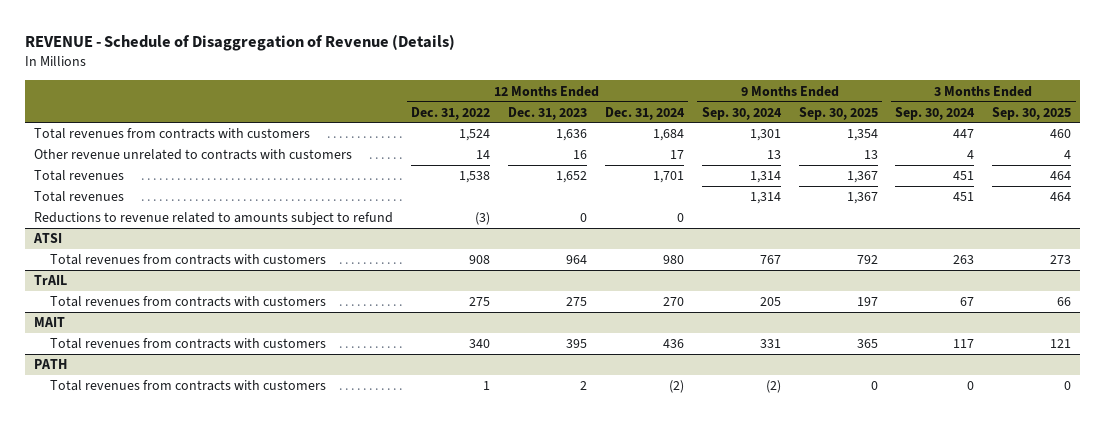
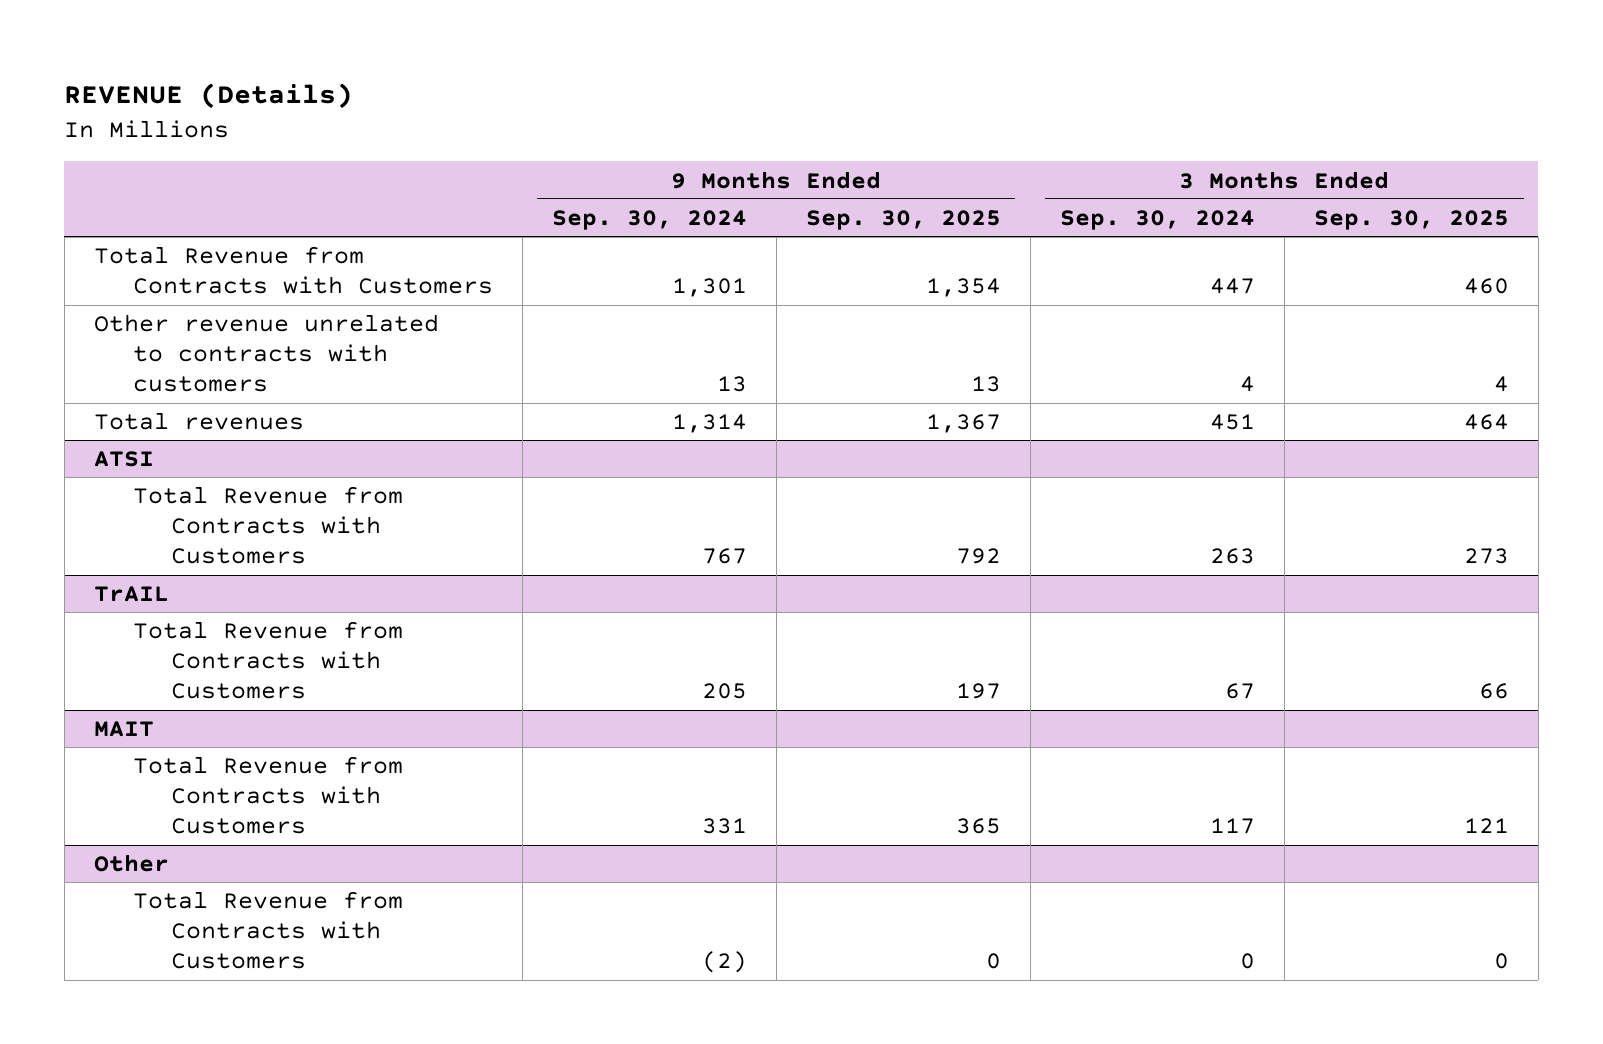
- REVENUE - Schedule of Disaggregation of Revenue (Details)
+ REVENUE (Details)
- | 12 Months Ended Dec. 31, 2022 | 12 Months Ended Dec. 31, 2023 | 12 Months Ended Dec. 31, 2024 | 9 Months Ended Sep. 30, 2024 | 9 Months Ended Sep. 30, 2025 | 3 Months Ended Sep. 30, 2024 | 3 Months Ended Sep. 30, 2025
+ | 9 Months Ended Sep. 30, 2024 | 9 Months Ended Sep. 30, 2025 | 3 Months Ended Sep. 30, 2024 | 3 Months Ended Sep. 30, 2025
- Total revenues from contracts with customers | 1,524 | 1,636 | 1,684 | 1,301 | 1,354 | 447 | 460
+ Total Revenue from Contracts with Customers | 1,301 | 1,354 | 447 | 460
- Total revenues | | | | 1,314 | 1,367 | 451 | 464
- Reductions to revenue related to amounts subject to refund | (3) | 0 | 0 | | | |
@ ATSI
- Total revenues from contracts with customers | 908 | 964 | 980 | 767 | 792 | 263 | 273
+ Total Revenue from Contracts with Customers | 767 | 792 | 263 | 273
@ TrAIL
- Total revenues from contracts with customers | 275 | 275 | 270 | 205 | 197 | 67 | 66
+ Total Revenue from Contracts with Customers | 205 | 197 | 67 | 66
@ MAIT
- Total revenues from contracts with customers | 340 | 395 | 436 | 331 | 365 | 117 | 121
- PATH
- Total revenues from contracts with customers | 1 | 2 | (2) | (2) | 0 | 0 | 0
@ MAIT
+ Total Revenue from Contracts with Customers | 331 | 365 | 117 | 121
+ Other
+ Total Revenue from Contracts with Customers | (2) | 0 | 0 | 0

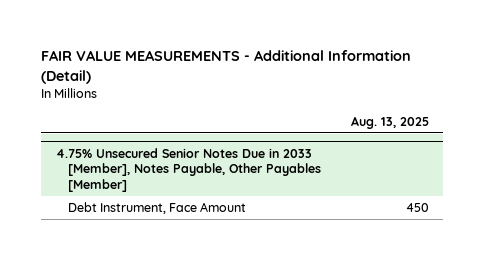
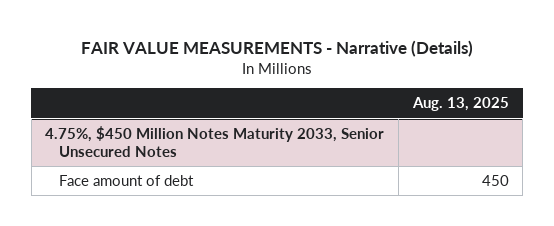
- FAIR VALUE MEASUREMENTS - Additional Information (Detail)
+ FAIR VALUE MEASUREMENTS - Narrative (Details)
- 4.75% Unsecured Senior Notes Due in 2033 [Member], Notes Payable, Other Payables [Member]
- Debt Instrument, Face Amount | 450
+ 4.75%, $450 Million Notes Maturity 2033, Senior Unsecured Notes
+ Face amount of debt | 450

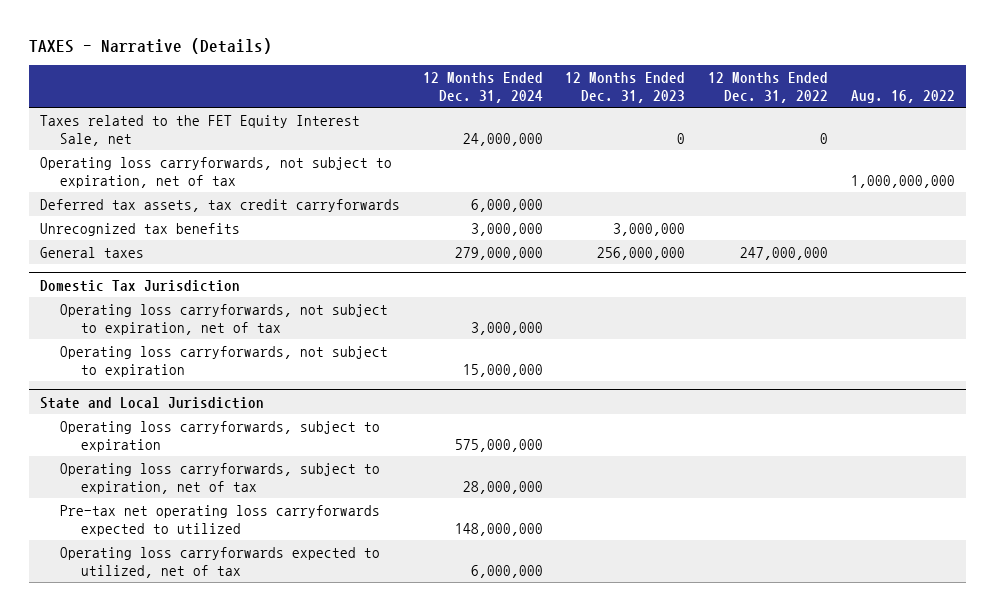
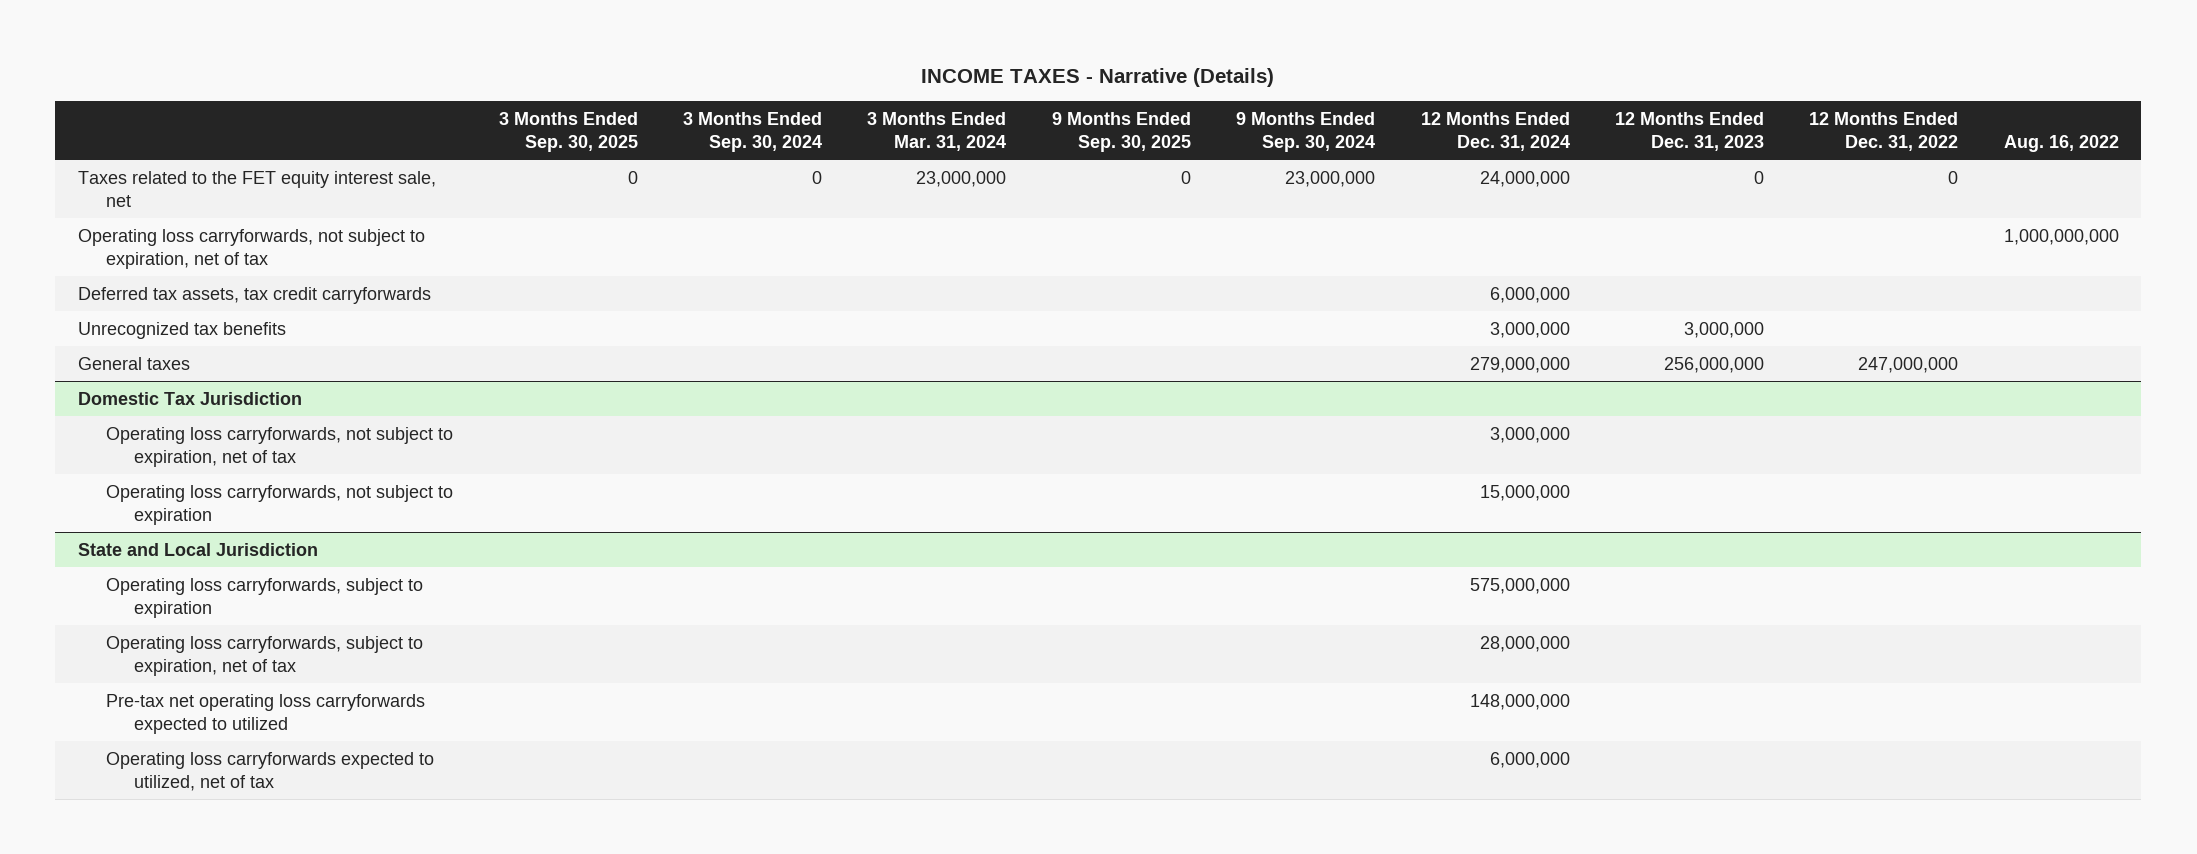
- TAXES - Narrative (Details)
+ INCOME TAXES - Narrative (Details)
- | 12 Months Ended Dec. 31, 2024 | 12 Months Ended Dec. 31, 2023 | 12 Months Ended Dec. 31, 2022 | Aug. 16, 2022
+ | 3 Months Ended Sep. 30, 2025 | 3 Months Ended Sep. 30, 2024 | 3 Months Ended Mar. 31, 2024 | 9 Months Ended Sep. 30, 2025 | 9 Months Ended Sep. 30, 2024 | 12 Months Ended Dec. 31, 2024 | 12 Months Ended Dec. 31, 2023 | 12 Months Ended Dec. 31, 2022 | Aug. 16, 2022
- Taxes related to the FET Equity Interest Sale, net | 24,000,000 | 0 | 0 |
+ Taxes related to the FET equity interest sale, net | 0 | 0 | 23,000,000 | 0 | 23,000,000 | 24,000,000 | 0 | 0 |

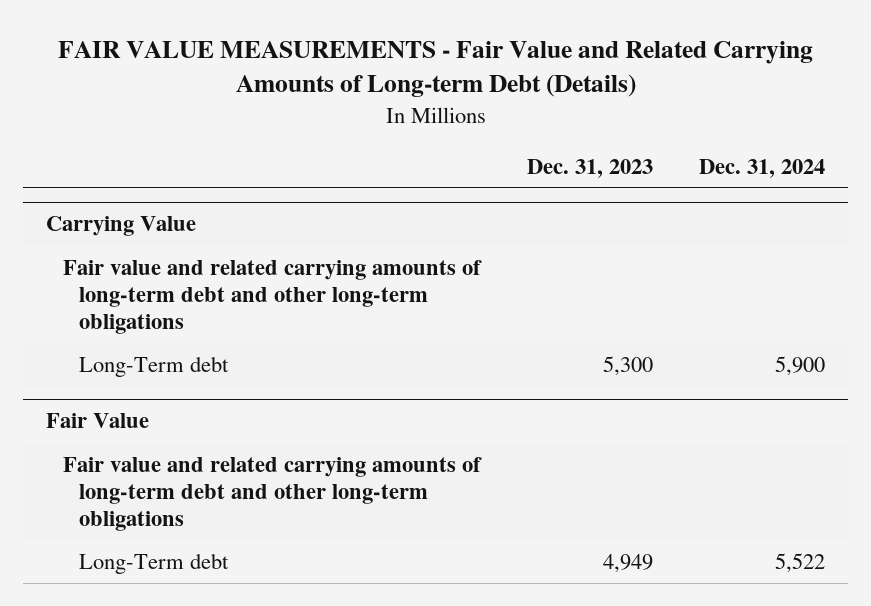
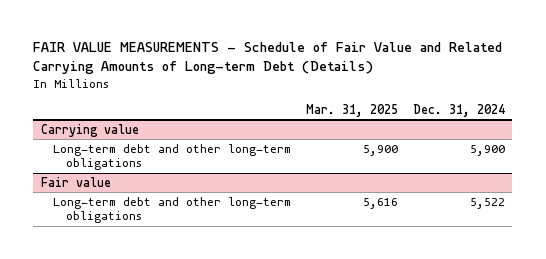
- FAIR VALUE MEASUREMENTS - Fair Value and Related Carrying Amounts of Long-term Debt (Details)
+ FAIR VALUE MEASUREMENTS - Schedule of Fair Value and Related Carrying Amounts of Long-term Debt (Details)
- | Dec. 31, 2023 | Dec. 31, 2024
+ | Mar. 31, 2025 | Dec. 31, 2024
- Carrying Value
- Fair value and related carrying amounts of long-term debt and other long-term obligations
- Long-Term debt | 5,300 | 5,900
- Fair Value
- Fair value and related carrying amounts of long-term debt and other long-term obligations
- Long-Term debt | 4,949 | 5,522
+ Carrying value
+ Long-term debt and other long-term obligations | 5,900 | 5,900
+ Fair value
+ Long-term debt and other long-term obligations | 5,616 | 5,522

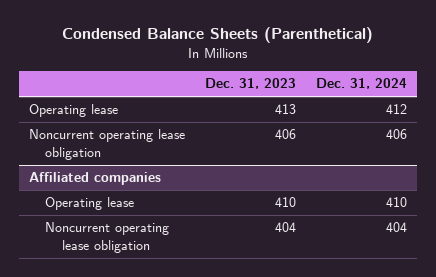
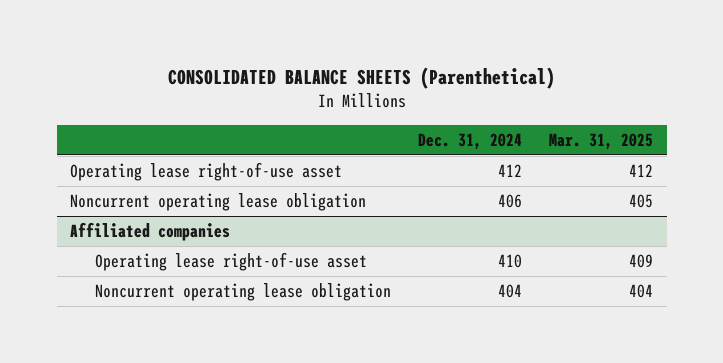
- Condensed Balance Sheets (Parenthetical)
+ CONSOLIDATED BALANCE SHEETS (Parenthetical)
- | Dec. 31, 2023 | Dec. 31, 2024
+ | Dec. 31, 2024 | Mar. 31, 2025
- Operating lease | 413 | 412
+ Operating lease right-of-use asset | 412 | 412
@ Affiliated companies
- Operating lease | 410 | 410
+ Operating lease right-of-use asset | 410 | 409

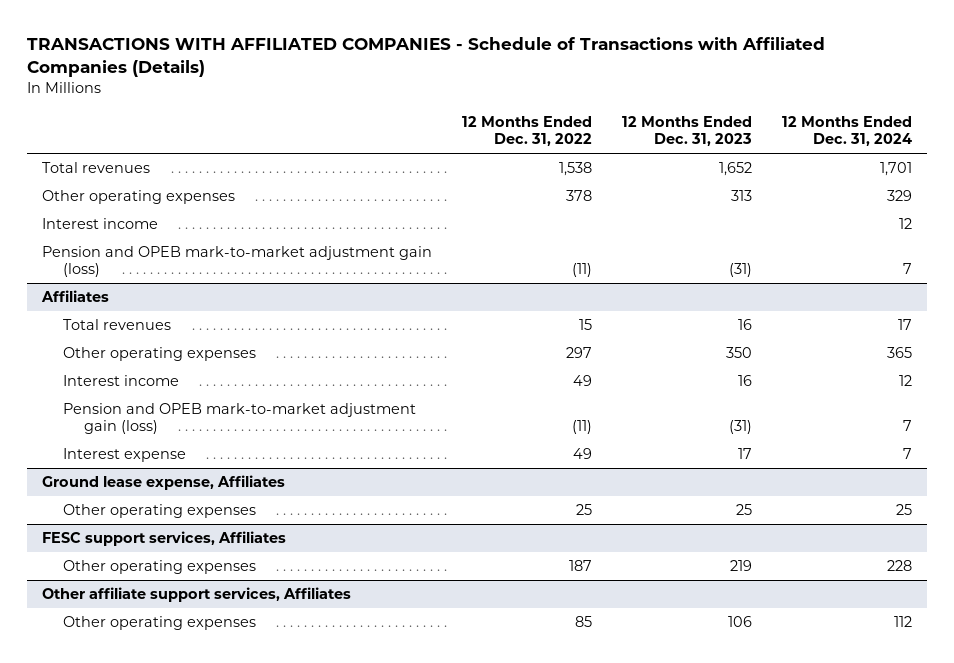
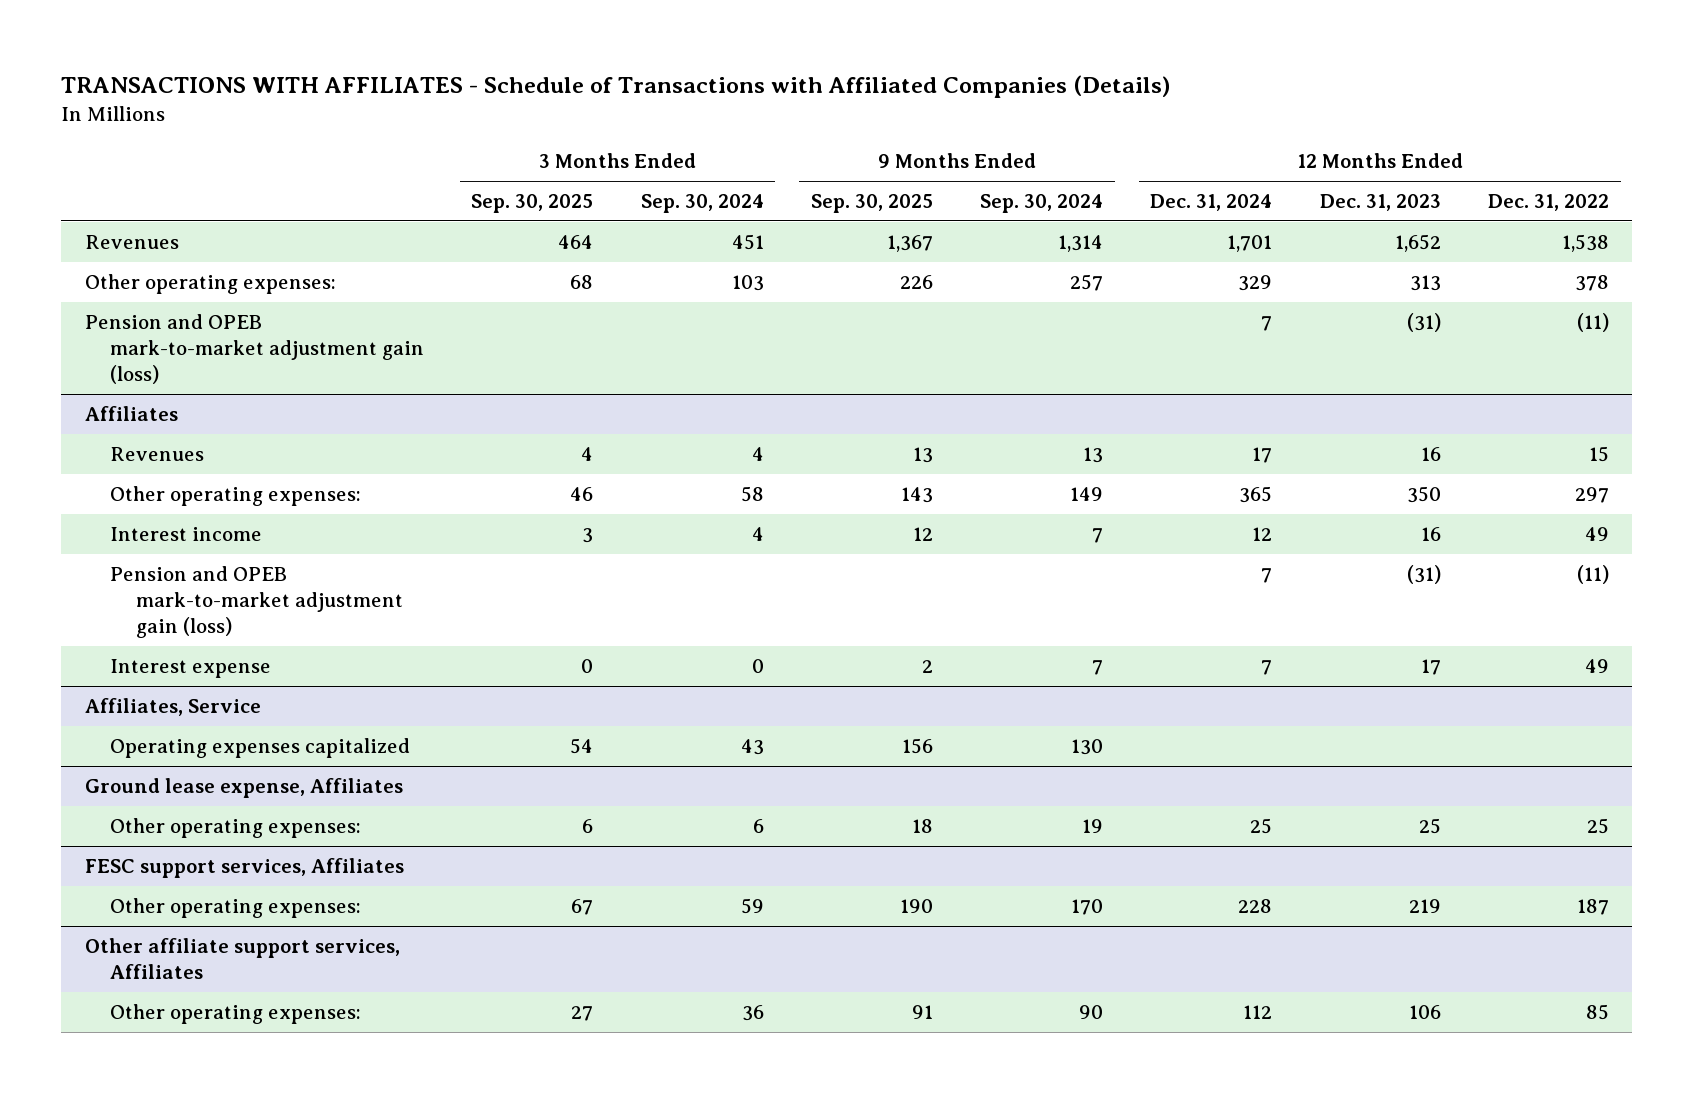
- TRANSACTIONS WITH AFFILIATED COMPANIES - Schedule of Transactions with Affiliated Companies (Details)
+ TRANSACTIONS WITH AFFILIATES - Schedule of Transactions with Affiliated Companies (Details)
- | 12 Months Ended Dec. 31, 2022 | 12 Months Ended Dec. 31, 2023 | 12 Months Ended Dec. 31, 2024
+ | 3 Months Ended Sep. 30, 2025 | 3 Months Ended Sep. 30, 2024 | 9 Months Ended Sep. 30, 2025 | 9 Months Ended Sep. 30, 2024 | 12 Months Ended Dec. 31, 2024 | 12 Months Ended Dec. 31, 2023 | 12 Months Ended Dec. 31, 2022
- Total revenues | 1,538 | 1,652 | 1,701
- Other operating expenses | 378 | 313 | 329
- Interest income | | | 12
+ Revenues | 464 | 451 | 1,367 | 1,314 | 1,701 | 1,652 | 1,538
+ Other operating expenses: | 68 | 103 | 226 | 257 | 329 | 313 | 378
@ Affiliates
- Total revenues | 15 | 16 | 17
- Other operating expenses | 297 | 350 | 365
+ Revenues | 4 | 4 | 13 | 13 | 17 | 16 | 15
+ Other operating expenses: | 46 | 58 | 143 | 149 | 365 | 350 | 297
+ Affiliates, Service
+ Operating expenses capitalized | 54 | 43 | 156 | 130 | | |
@ Ground lease expense, Affiliates
- Other operating expenses | 25 | 25 | 25
+ Other operating expenses: | 6 | 6 | 18 | 19 | 25 | 25 | 25
@ FESC support services, Affiliates
- Other operating expenses | 187 | 219 | 228
+ Other operating expenses: | 67 | 59 | 190 | 170 | 228 | 219 | 187
@ Other affiliate support services, Affiliates
- Other operating expenses | 85 | 106 | 112
+ Other operating expenses: | 27 | 36 | 91 | 90 | 112 | 106 | 85

